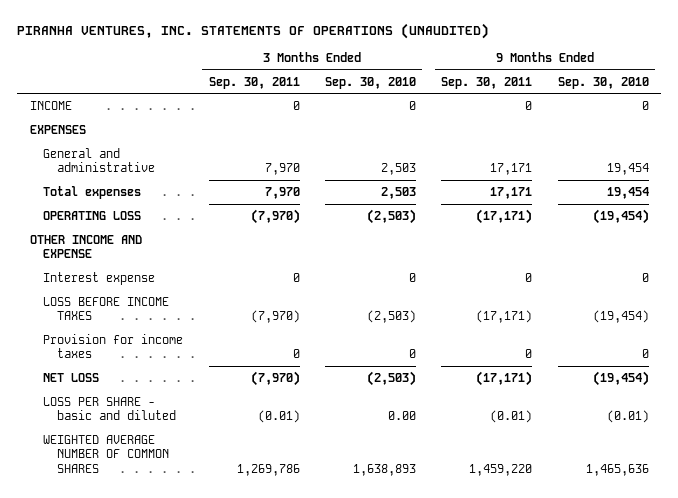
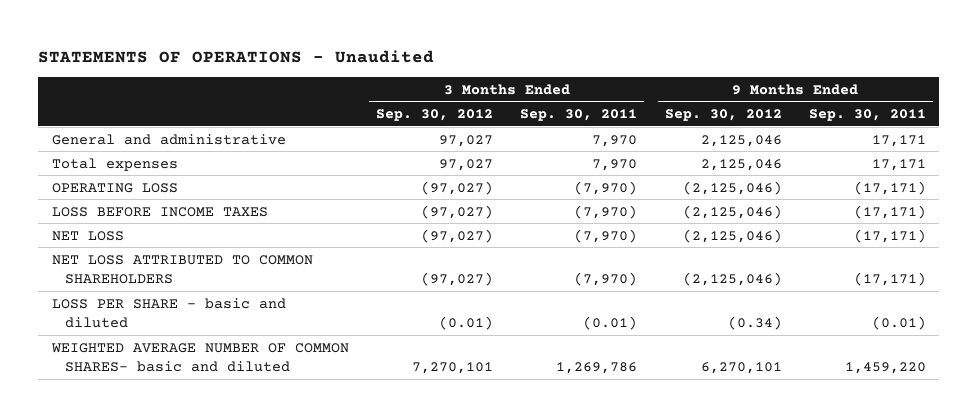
- PIRANHA VENTURES, INC. STATEMENTS OF OPERATIONS (UNAUDITED)
+ STATEMENTS OF OPERATIONS - Unaudited
- | 3 Months Ended Sep. 30, 2011 | 3 Months Ended Sep. 30, 2010 | 9 Months Ended Sep. 30, 2011 | 9 Months Ended Sep. 30, 2010
+ | 3 Months Ended Sep. 30, 2012 | 3 Months Ended Sep. 30, 2011 | 9 Months Ended Sep. 30, 2012 | 9 Months Ended Sep. 30, 2011
- INCOME | 0 | 0 | 0 | 0
- EXPENSES
- OTHER INCOME AND EXPENSE
- Interest expense | 0 | 0 | 0 | 0
- Provision for income taxes | 0 | 0 | 0 | 0
+ NET LOSS ATTRIBUTED TO COMMON SHAREHOLDERS | (97,027) | (7,970) | (2,125,046) | (17,171)
- WEIGHTED AVERAGE NUMBER OF COMMON SHARES | 1,269,786 | 1,638,893 | 1,459,220 | 1,465,636
+ WEIGHTED AVERAGE NUMBER OF COMMON SHARES- basic and diluted | 7,270,101 | 1,269,786 | 6,270,101 | 1,459,220

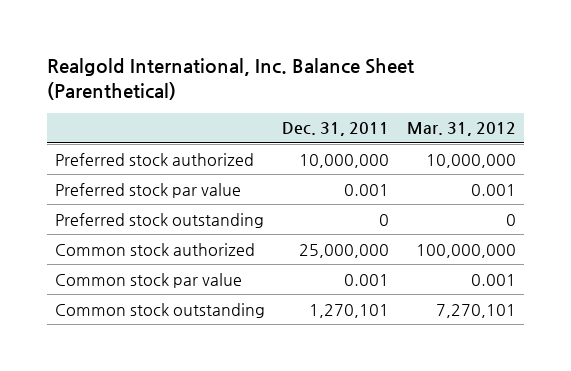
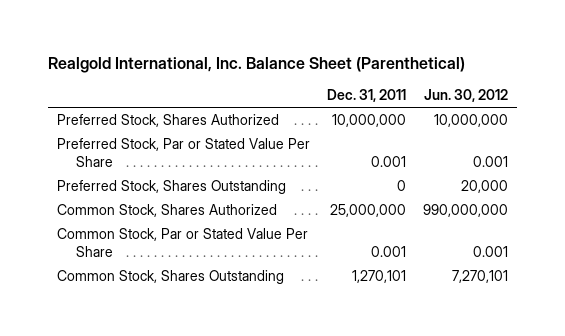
- | Dec. 31, 2011 | Mar. 31, 2012
+ | Dec. 31, 2011 | Jun. 30, 2012
- Preferred stock authorized | 10,000,000 | 10,000,000
- Preferred stock par value | 0.001 | 0.001
- Preferred stock outstanding | 0 | 0
- Common stock authorized | 25,000,000 | 100,000,000
- Common stock par value | 0.001 | 0.001
- Common stock outstanding | 1,270,101 | 7,270,101
+ Preferred Stock, Shares Authorized | 10,000,000 | 10,000,000
+ Preferred Stock, Par or Stated Value Per Share | 0.001 | 0.001
+ Preferred Stock, Shares Outstanding | 0 | 20,000
+ Common Stock, Shares Authorized | 25,000,000 | 990,000,000
+ Common Stock, Par or Stated Value Per Share | 0.001 | 0.001
+ Common Stock, Shares Outstanding | 1,270,101 | 7,270,101

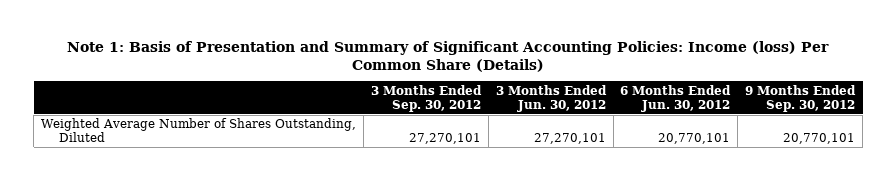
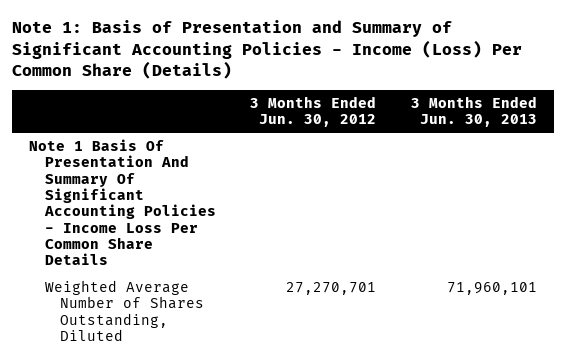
- Note 1: Basis of Presentation and Summary of Significant Accounting Policies: Income (loss) Per Common Share (Details)
+ Note 1: Basis of Presentation and Summary of Significant Accounting Policies - Income (Loss) Per Common Share (Details)
- | 3 Months Ended Sep. 30, 2012 | 3 Months Ended Jun. 30, 2012 | 6 Months Ended Jun. 30, 2012 | 9 Months Ended Sep. 30, 2012
+ | 3 Months Ended Jun. 30, 2012 | 3 Months Ended Jun. 30, 2013
- Weighted Average Number of Shares Outstanding, Diluted | 27,270,101 | 27,270,101 | 20,770,101 | 20,770,101
+ Note 1 Basis Of Presentation And Summary Of Significant Accounting Policies - Income Loss Per Common Share Details
+ Weighted Average Number of Shares Outstanding, Diluted | 27,270,701 | 71,960,101

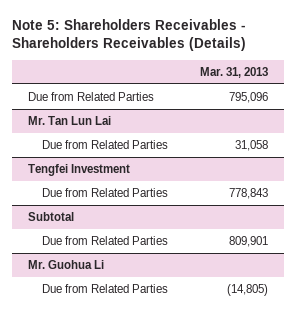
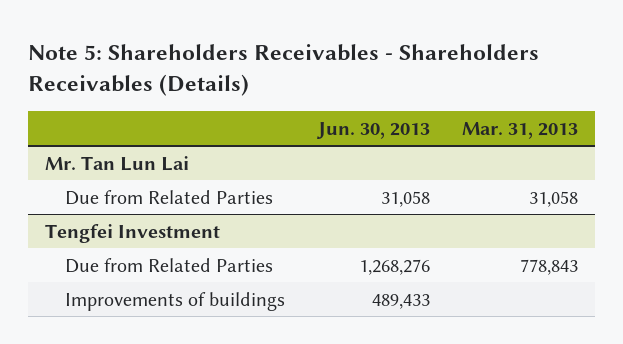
- | Mar. 31, 2013
+ | Jun. 30, 2013 | Mar. 31, 2013
- Due from Related Parties | 795,096
- Subtotal
- Due from Related Parties | 809,901
- Mr. Guohua Li
- Due from Related Parties | (14,805)
@ Tengfei Investment
+ Improvements of buildings | 489,433 |

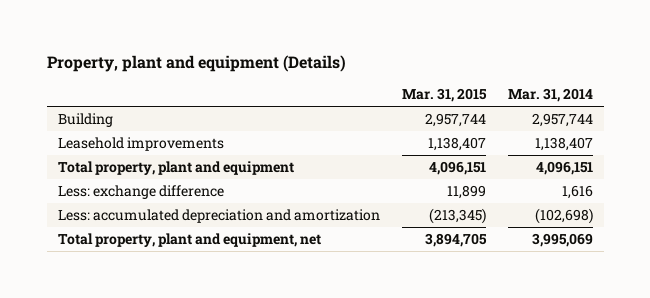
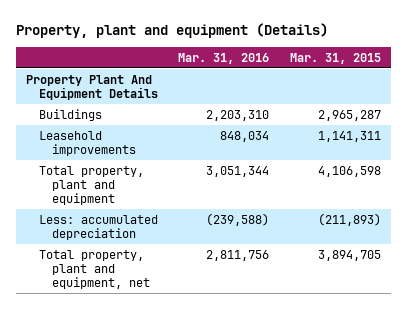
- | Mar. 31, 2015 | Mar. 31, 2014
+ | Mar. 31, 2016 | Mar. 31, 2015
- Building | 2,957,744 | 2,957,744
- Leasehold improvements | 1,138,407 | 1,138,407
- Total property, plant and equipment | 4,096,151 | 4,096,151
- Less: exchange difference | 11,899 | 1,616
- Less: accumulated depreciation and amortization | (213,345) | (102,698)
+ Property Plant And Equipment Details
+ Buildings | 2,203,310 | 2,965,287
+ Leasehold improvements | 848,034 | 1,141,311
+ Total property, plant and equipment | 3,051,344 | 4,106,598
+ Less: accumulated depreciation | (239,588) | (211,893)

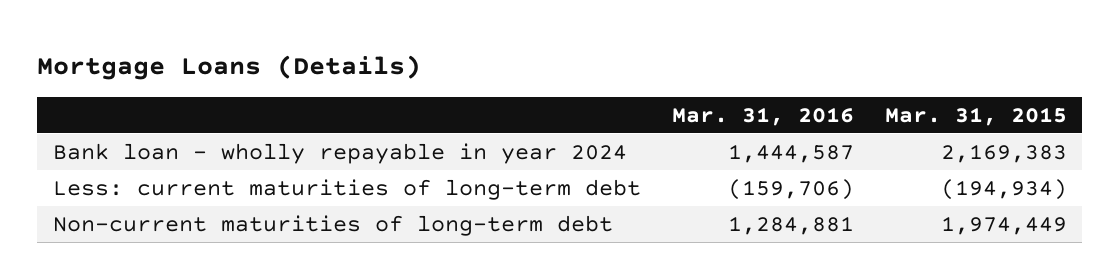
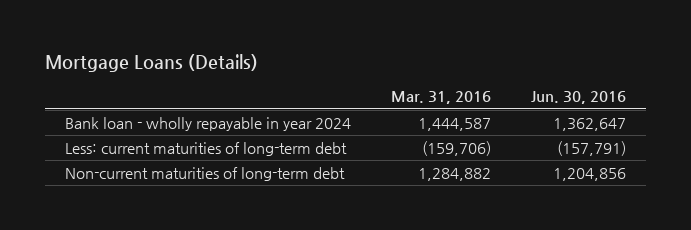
- | Mar. 31, 2016 | Mar. 31, 2015
+ | Mar. 31, 2016 | Jun. 30, 2016
- Non-current maturities of long-term debt | 1,284,881 | 1,974,449
+ Non-current maturities of long-term debt | 1,284,882 | 1,204,856

